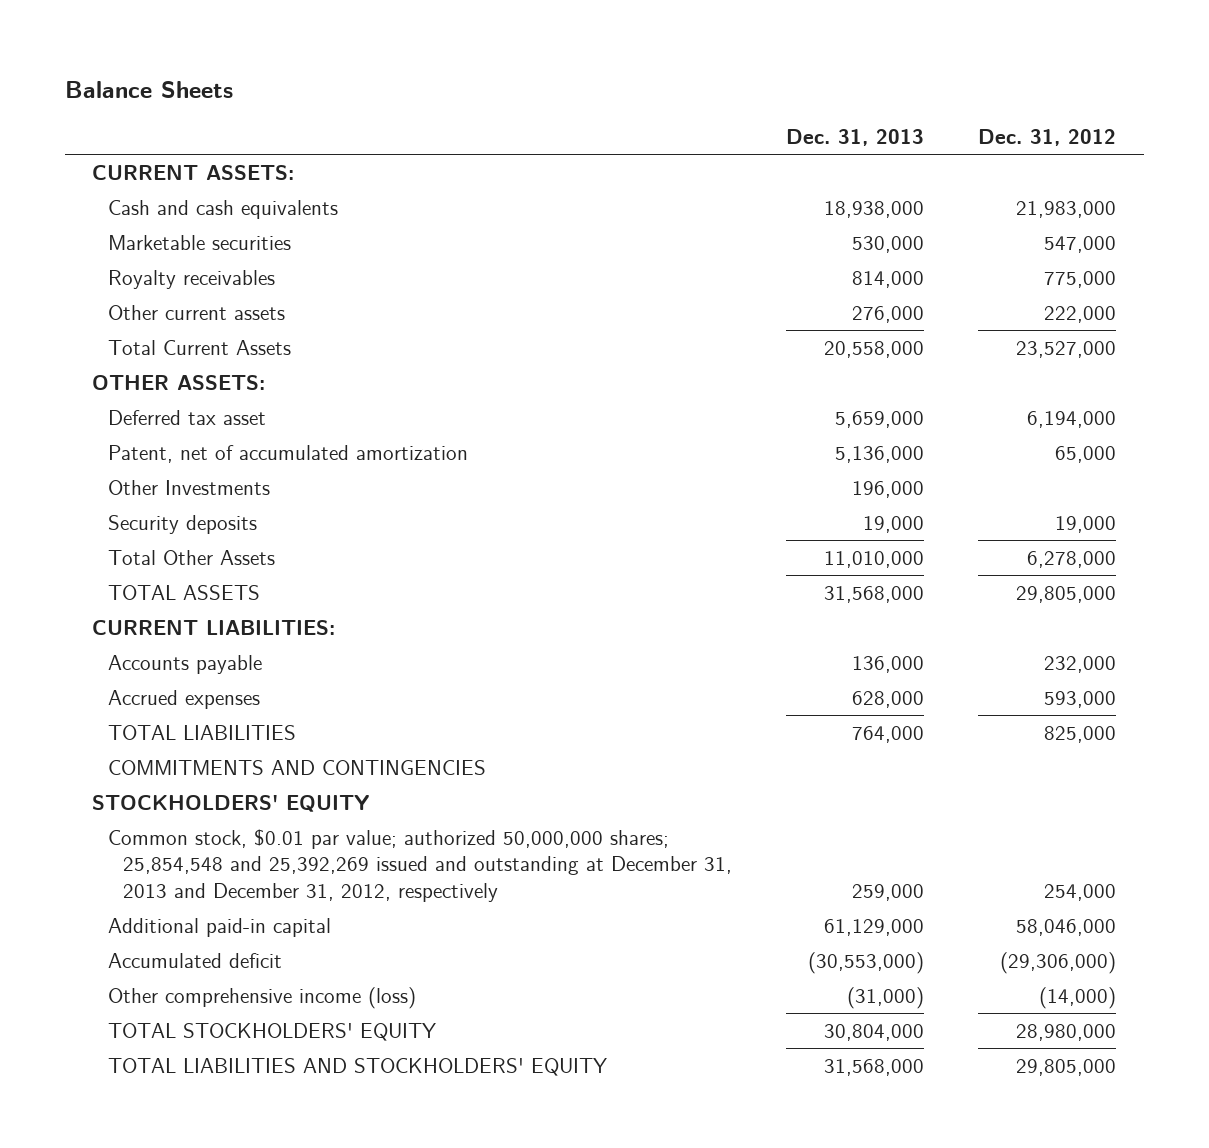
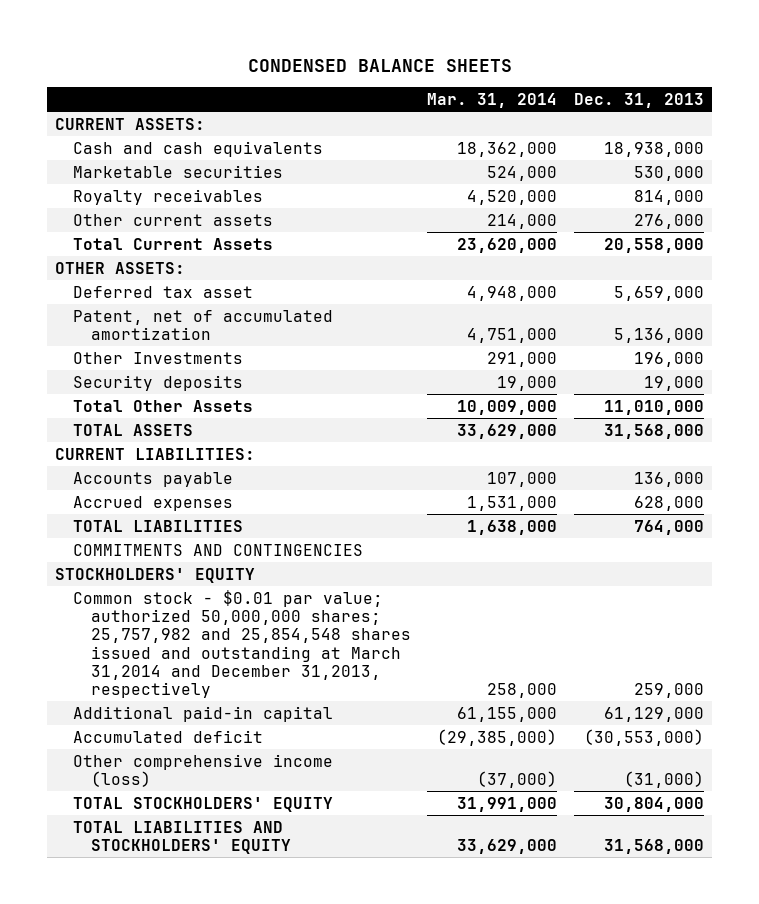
- Balance Sheets
+ CONDENSED BALANCE SHEETS
- | Dec. 31, 2013 | Dec. 31, 2012
+ | Mar. 31, 2014 | Dec. 31, 2013
- Common stock, $0.01 par value; authorized 50,000,000 shares; 25,854,548 and 25,392,269 issued and outstanding at December 31, 2013 and December 31, 2012, respectively | 259,000 | 254,000
+ Common stock - $0.01 par value; authorized 50,000,000 shares; 25,757,982 and 25,854,548 shares issued and outstanding at March 31,2014 and December 31,2013, respectively | 258,000 | 259,000

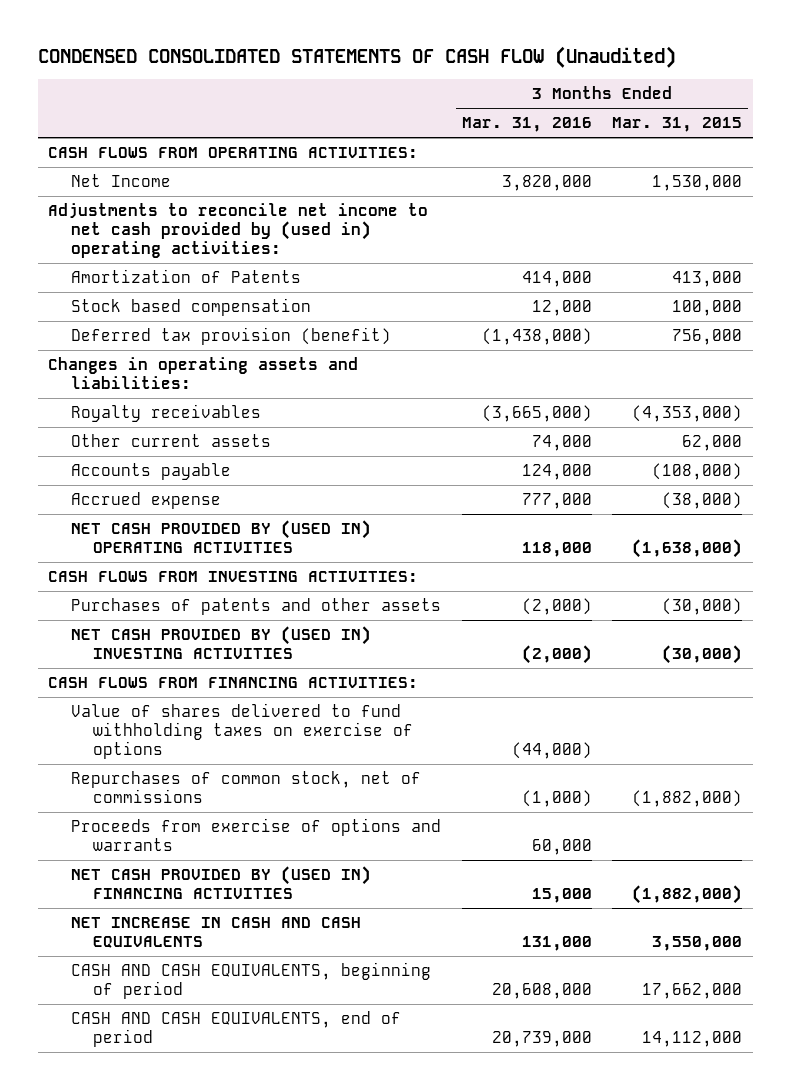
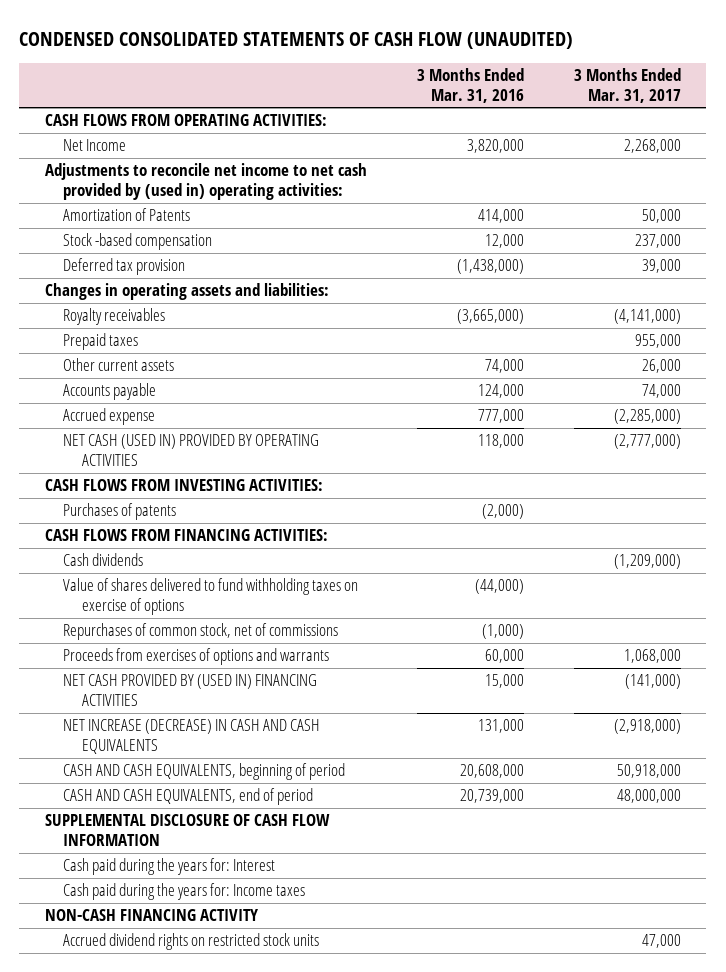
- CONDENSED CONSOLIDATED STATEMENTS OF CASH FLOW (Unaudited)
+ CONDENSED CONSOLIDATED STATEMENTS OF CASH FLOW (UNAUDITED)
- | 3 Months Ended Mar. 31, 2016 | 3 Months Ended Mar. 31, 2015
+ | 3 Months Ended Mar. 31, 2016 | 3 Months Ended Mar. 31, 2017
- Stock based compensation | 12,000 | 100,000
- Deferred tax provision (benefit) | (1,438,000) | 756,000
+ Stock -based compensation | 12,000 | 237,000
+ Deferred tax provision | (1,438,000) | 39,000
+ Prepaid taxes | | 955,000
- NET CASH PROVIDED BY (USED IN) OPERATING ACTIVITIES | 118,000 | (1,638,000)
+ NET CASH (USED IN) PROVIDED BY OPERATING ACTIVITIES | 118,000 | (2,777,000)
- Purchases of patents and other assets | (2,000) | (30,000)
- NET CASH PROVIDED BY (USED IN) INVESTING ACTIVITIES | (2,000) | (30,000)
+ Purchases of patents | (2,000) |
+ Cash dividends | | (1,209,000)
- Proceeds from exercise of options and warrants | 60,000 |
+ Proceeds from exercises of options and warrants | 60,000 | 1,068,000
- NET INCREASE IN CASH AND CASH EQUIVALENTS | 131,000 | 3,550,000
+ NET INCREASE (DECREASE) IN CASH AND CASH EQUIVALENTS | 131,000 | (2,918,000)
+ SUPPLEMENTAL DISCLOSURE OF CASH FLOW INFORMATION
+ Cash paid during the years for: Interest
+ Cash paid during the years for: Income taxes
+ NON-CASH FINANCING ACTIVITY
+ Accrued dividend rights on restricted stock units | | 47,000

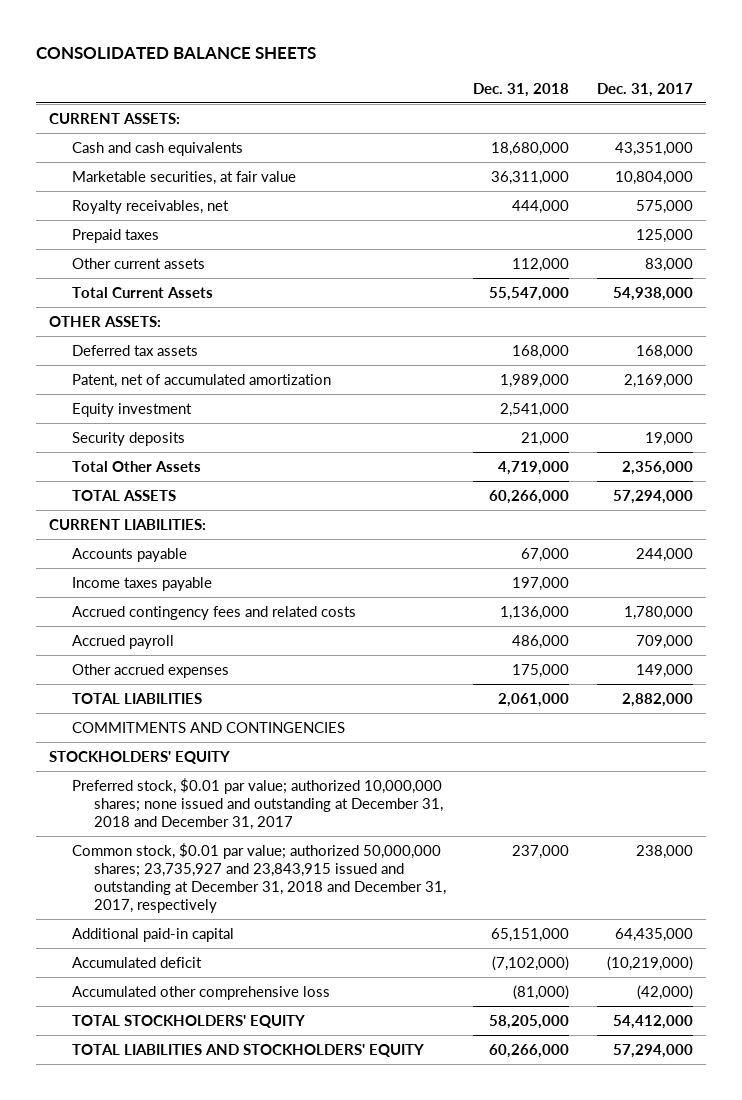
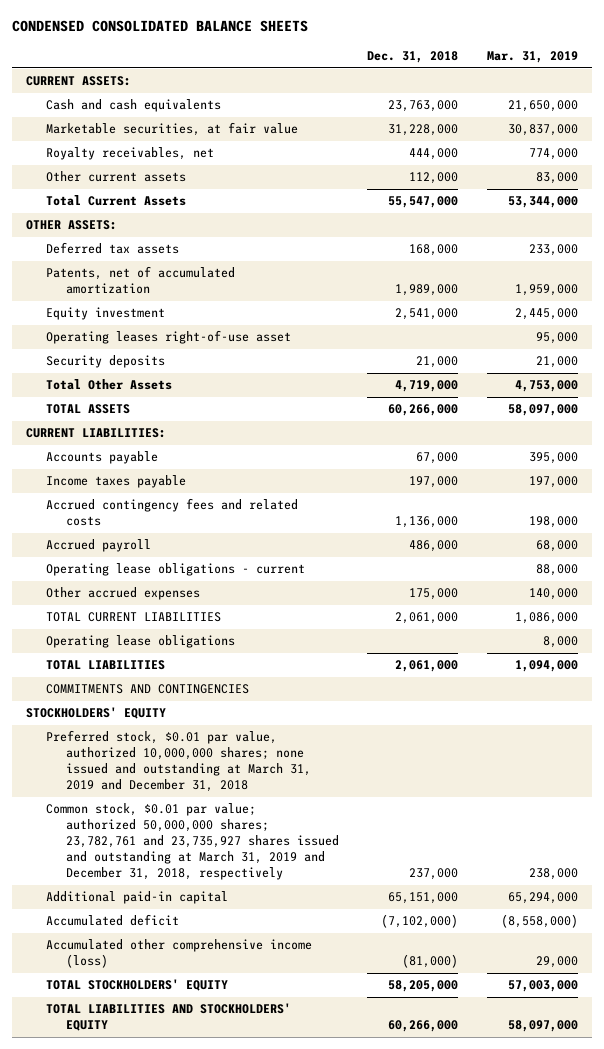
- CONSOLIDATED BALANCE SHEETS
+ CONDENSED CONSOLIDATED BALANCE SHEETS
- | Dec. 31, 2018 | Dec. 31, 2017
+ | Dec. 31, 2018 | Mar. 31, 2019
- Cash and cash equivalents | 18,680,000 | 43,351,000
- Marketable securities, at fair value | 36,311,000 | 10,804,000
+ Cash and cash equivalents | 23,763,000 | 21,650,000
+ Marketable securities, at fair value | 31,228,000 | 30,837,000
- Prepaid taxes | | 125,000
- Patent, net of accumulated amortization | 1,989,000 | 2,169,000
+ Patents, net of accumulated amortization | 1,989,000 | 1,959,000
+ Operating leases right-of-use asset | | 95,000
+ Operating lease obligations - current | | 88,000
+ TOTAL CURRENT LIABILITIES | 2,061,000 | 1,086,000
+ Operating lease obligations | | 8,000
- Preferred stock, $0.01 par value; authorized 10,000,000 shares; none issued and outstanding at December 31, 2018 and December 31, 2017
- Common stock, $0.01 par value; authorized 50,000,000 shares; 23,735,927 and 23,843,915 issued and outstanding at December 31, 2018 and December 31, 2017, respectively | 237,000 | 238,000
+ Preferred stock, $0.01 par value, authorized 10,000,000 shares; none issued and outstanding at March 31, 2019 and December 31, 2018
+ Common stock, $0.01 par value; authorized 50,000,000 shares; 23,782,761 and 23,735,927 shares issued and outstanding at March 31, 2019 and December 31, 2018, respectively | 237,000 | 238,000
- Accumulated other comprehensive loss | (81,000) | (42,000)
+ Accumulated other comprehensive income (loss) | (81,000) | 29,000

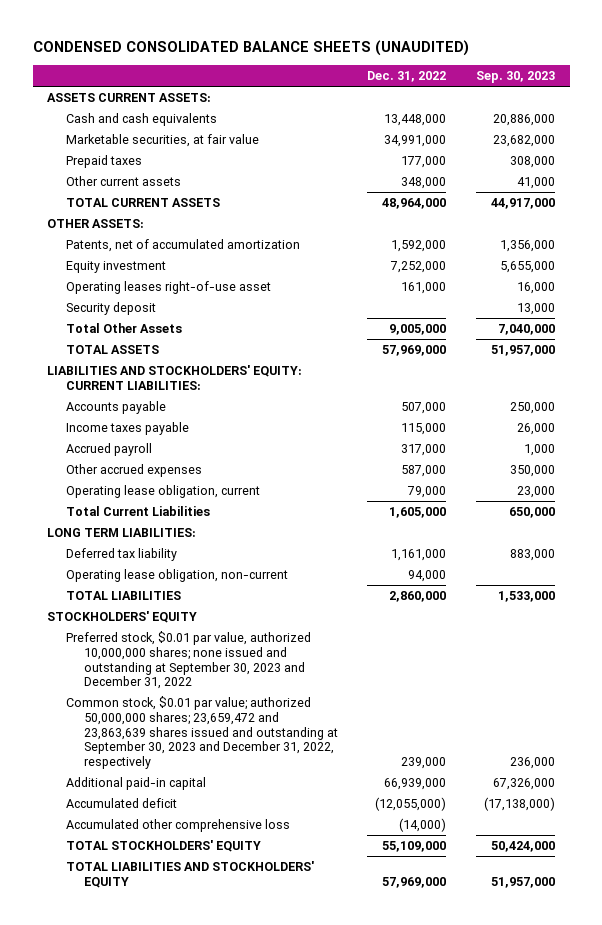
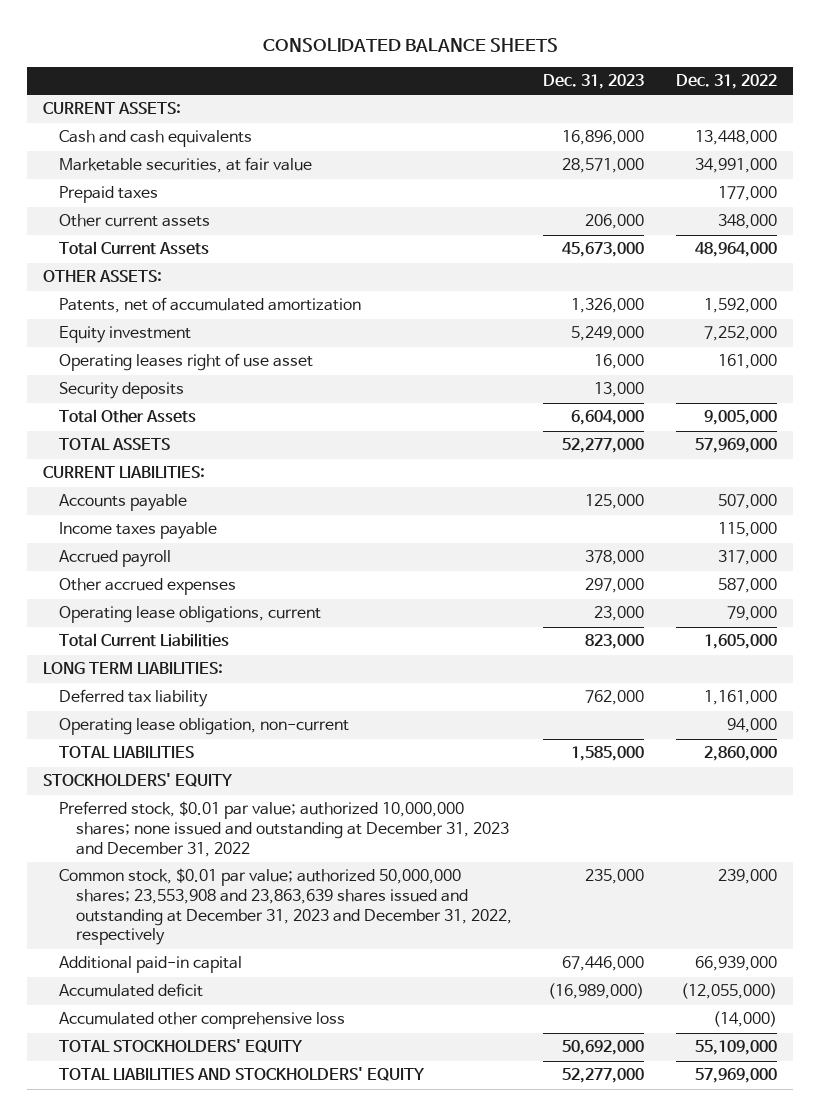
- CONDENSED CONSOLIDATED BALANCE SHEETS (UNAUDITED)
+ CONSOLIDATED BALANCE SHEETS
- | Dec. 31, 2022 | Sep. 30, 2023
+ | Dec. 31, 2023 | Dec. 31, 2022
- ASSETS CURRENT ASSETS:
+ CURRENT ASSETS:
- TOTAL CURRENT ASSETS | 48,964,000 | 44,917,000
+ Total Current Assets | 45,673,000 | 48,964,000
- Operating leases right-of-use asset | 161,000 | 16,000
- Security deposit | | 13,000
+ Operating leases right of use asset | 16,000 | 161,000
+ Security deposits | 13,000 |
- LIABILITIES AND STOCKHOLDERS' EQUITY: CURRENT LIABILITIES:
+ CURRENT LIABILITIES:
- Operating lease obligation, current | 79,000 | 23,000
+ Operating lease obligations, current | 23,000 | 79,000
- Preferred stock, $0.01 par value, authorized 10,000,000 shares; none issued and outstanding at September 30, 2023 and December 31, 2022
- Common stock, $0.01 par value; authorized 50,000,000 shares; 23,659,472 and 23,863,639 shares issued and outstanding at September 30, 2023 and December 31, 2022, respectively | 239,000 | 236,000
+ Preferred stock, $0.01 par value; authorized 10,000,000 shares; none issued and outstanding at December 31, 2023 and December 31, 2022
+ Common stock, $0.01 par value; authorized 50,000,000 shares; 23,553,908 and 23,863,639 shares issued and outstanding at December 31, 2023 and December 31, 2022, respectively | 235,000 | 239,000

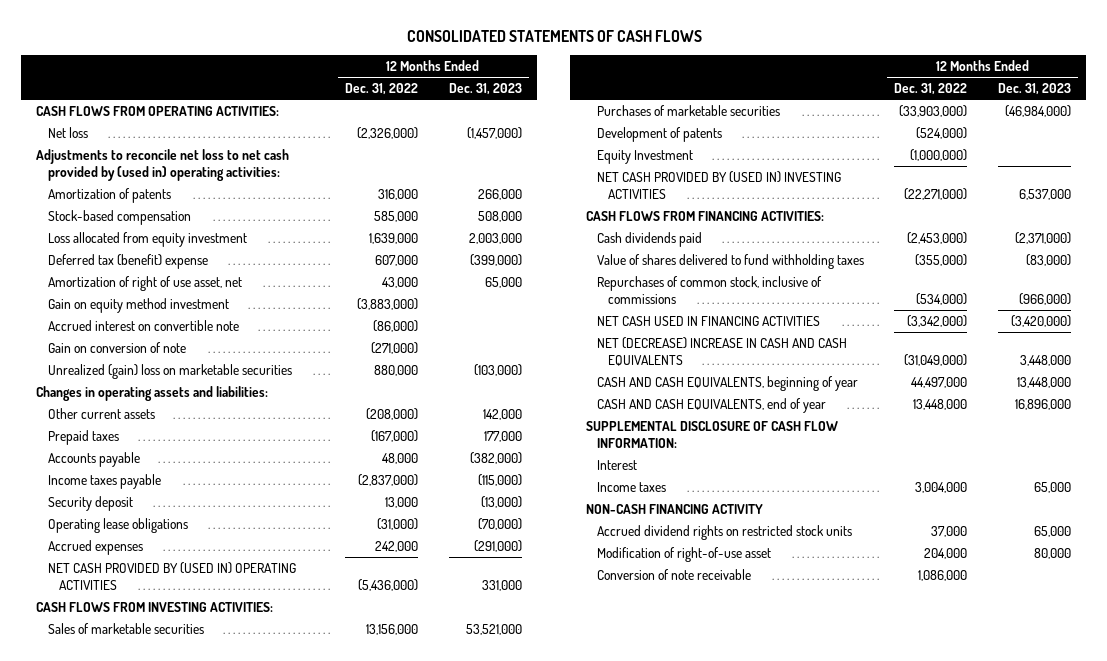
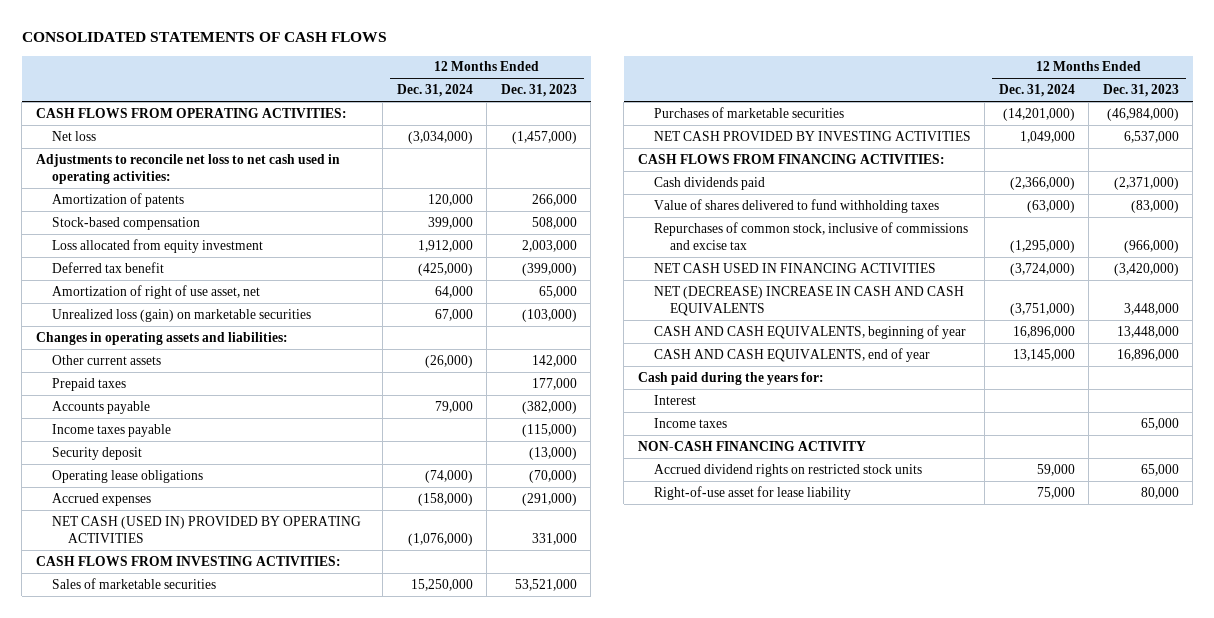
- | 12 Months Ended Dec. 31, 2022 | 12 Months Ended Dec. 31, 2023
+ | 12 Months Ended Dec. 31, 2024 | 12 Months Ended Dec. 31, 2023
- Adjustments to reconcile net loss to net cash provided by (used in) operating activities:
+ Adjustments to reconcile net loss to net cash used in operating activities:
- Deferred tax (benefit) expense | 607,000 | (399,000)
+ Deferred tax benefit | (425,000) | (399,000)
- Gain on equity method investment | (3,883,000) |
- Accrued interest on convertible note | (86,000) |
- Gain on conversion of note | (271,000) |
- Unrealized (gain) loss on marketable securities | 880,000 | (103,000)
+ Unrealized loss (gain) on marketable securities | 67,000 | (103,000)
- NET CASH PROVIDED BY (USED IN) OPERATING ACTIVITIES | (5,436,000) | 331,000
+ NET CASH (USED IN) PROVIDED BY OPERATING ACTIVITIES | (1,076,000) | 331,000
- Development of patents | (524,000) |
- Equity Investment | (1,000,000) |
- NET CASH PROVIDED BY (USED IN) INVESTING ACTIVITIES | (22,271,000) | 6,537,000
+ NET CASH PROVIDED BY INVESTING ACTIVITIES | 1,049,000 | 6,537,000
- Repurchases of common stock, inclusive of commissions | (534,000) | (966,000)
+ Repurchases of common stock, inclusive of commissions and excise tax | (1,295,000) | (966,000)
- SUPPLEMENTAL DISCLOSURE OF CASH FLOW INFORMATION:
+ Cash paid during the years for:
- Modification of right-of-use asset | 204,000 | 80,000
- Conversion of note receivable | 1,086,000 |
+ Right-of-use asset for lease liability | 75,000 | 80,000

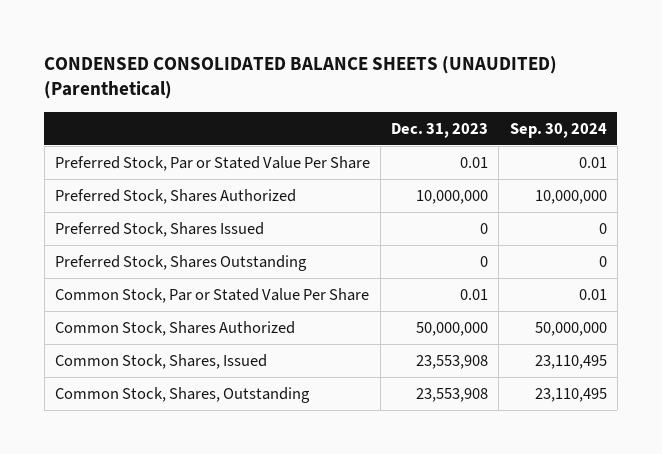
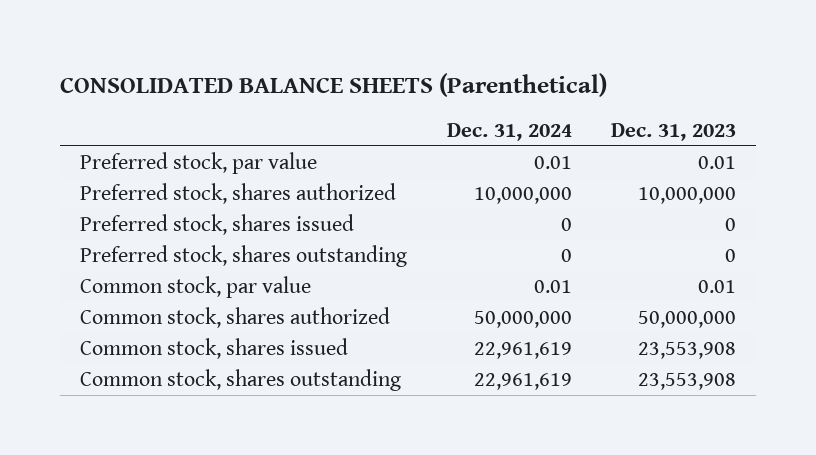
- CONDENSED CONSOLIDATED BALANCE SHEETS (UNAUDITED) (Parenthetical)
+ CONSOLIDATED BALANCE SHEETS (Parenthetical)
- | Dec. 31, 2023 | Sep. 30, 2024
+ | Dec. 31, 2024 | Dec. 31, 2023
- Preferred Stock, Par or Stated Value Per Share | 0.01 | 0.01
- Preferred Stock, Shares Authorized | 10,000,000 | 10,000,000
- Preferred Stock, Shares Issued | 0 | 0
- Preferred Stock, Shares Outstanding | 0 | 0
- Common Stock, Par or Stated Value Per Share | 0.01 | 0.01
- Common Stock, Shares Authorized | 50,000,000 | 50,000,000
- Common Stock, Shares, Issued | 23,553,908 | 23,110,495
- Common Stock, Shares, Outstanding | 23,553,908 | 23,110,495
+ Preferred stock, par value | 0.01 | 0.01
+ Preferred stock, shares authorized | 10,000,000 | 10,000,000
+ Preferred stock, shares issued | 0 | 0
+ Preferred stock, shares outstanding | 0 | 0
+ Common stock, par value | 0.01 | 0.01
+ Common stock, shares authorized | 50,000,000 | 50,000,000
+ Common stock, shares issued | 22,961,619 | 23,553,908
+ Common stock, shares outstanding | 22,961,619 | 23,553,908

